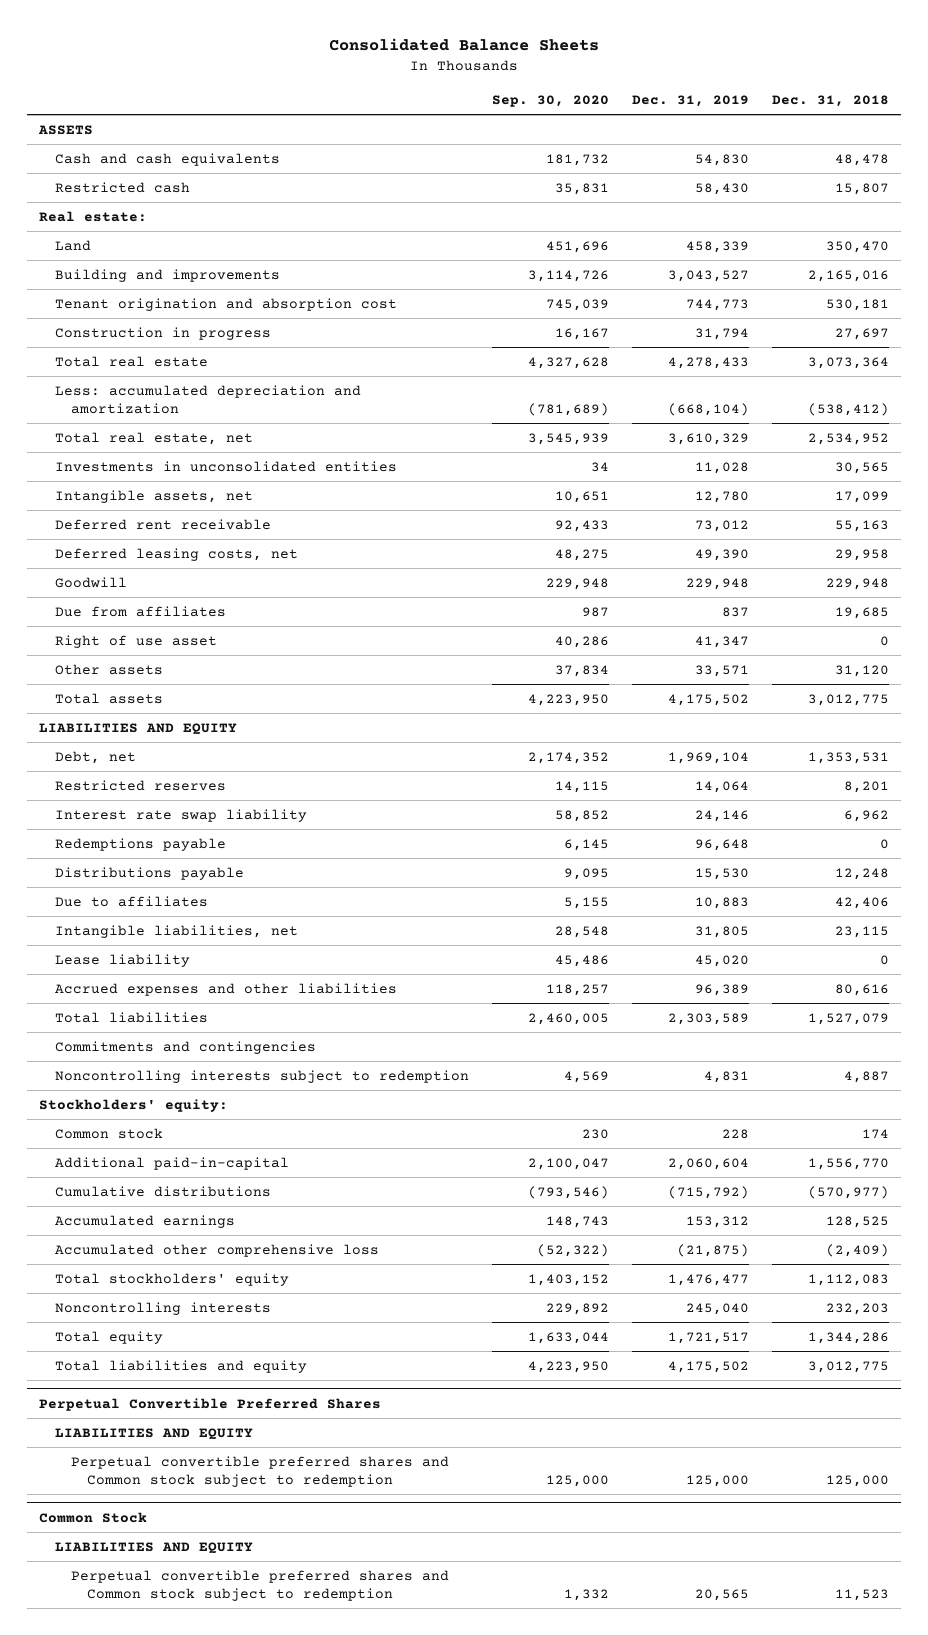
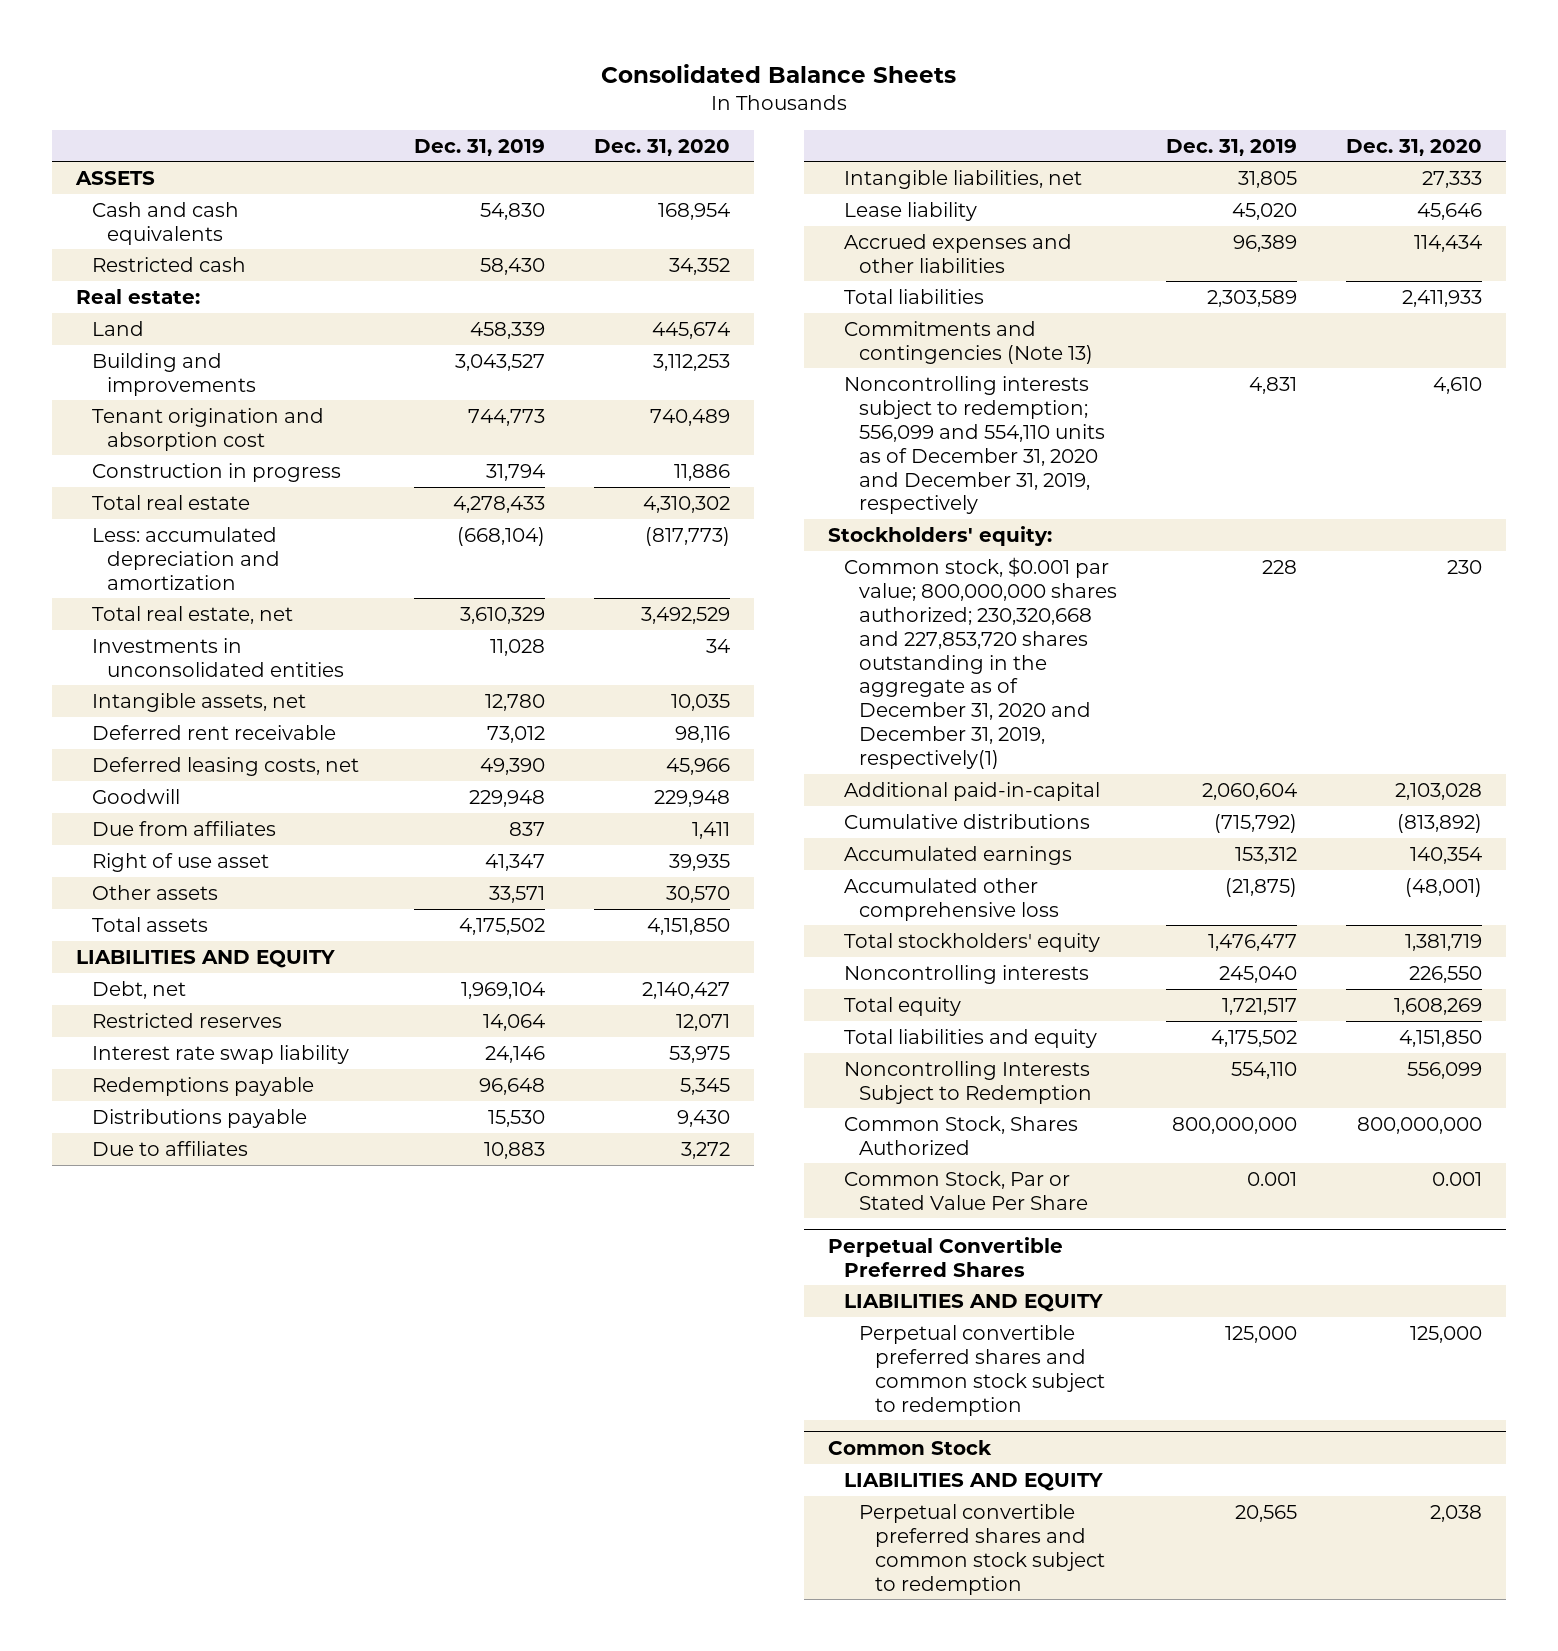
- | Sep. 30, 2020 | Dec. 31, 2019 | Dec. 31, 2018
+ | Dec. 31, 2019 | Dec. 31, 2020
- Commitments and contingencies
- Noncontrolling interests subject to redemption | 4,569 | 4,831 | 4,887
+ Commitments and contingencies (Note 13)
+ Noncontrolling interests subject to redemption; 556,099 and 554,110 units as of December 31, 2020 and December 31, 2019, respectively | 4,831 | 4,610
- Common stock | 230 | 228 | 174
+ Common stock, $0.001 par value; 800,000,000 shares authorized; 230,320,668 and 227,853,720 shares outstanding in the aggregate as of December 31, 2020 and December 31, 2019, respectively(1) | 228 | 230
+ Noncontrolling Interests Subject to Redemption | 554,110 | 556,099
+ Common Stock, Shares Authorized | 800,000,000 | 800,000,000
+ Common Stock, Par or Stated Value Per Share | 0.001 | 0.001
@ Perpetual Convertible Preferred Shares
- Perpetual convertible preferred shares and Common stock subject to redemption | 125,000 | 125,000 | 125,000
+ Perpetual convertible preferred shares and common stock subject to redemption | 125,000 | 125,000
@ Common Stock
- Perpetual convertible preferred shares and Common stock subject to redemption | 1,332 | 20,565 | 11,523
+ Perpetual convertible preferred shares and common stock subject to redemption | 20,565 | 2,038

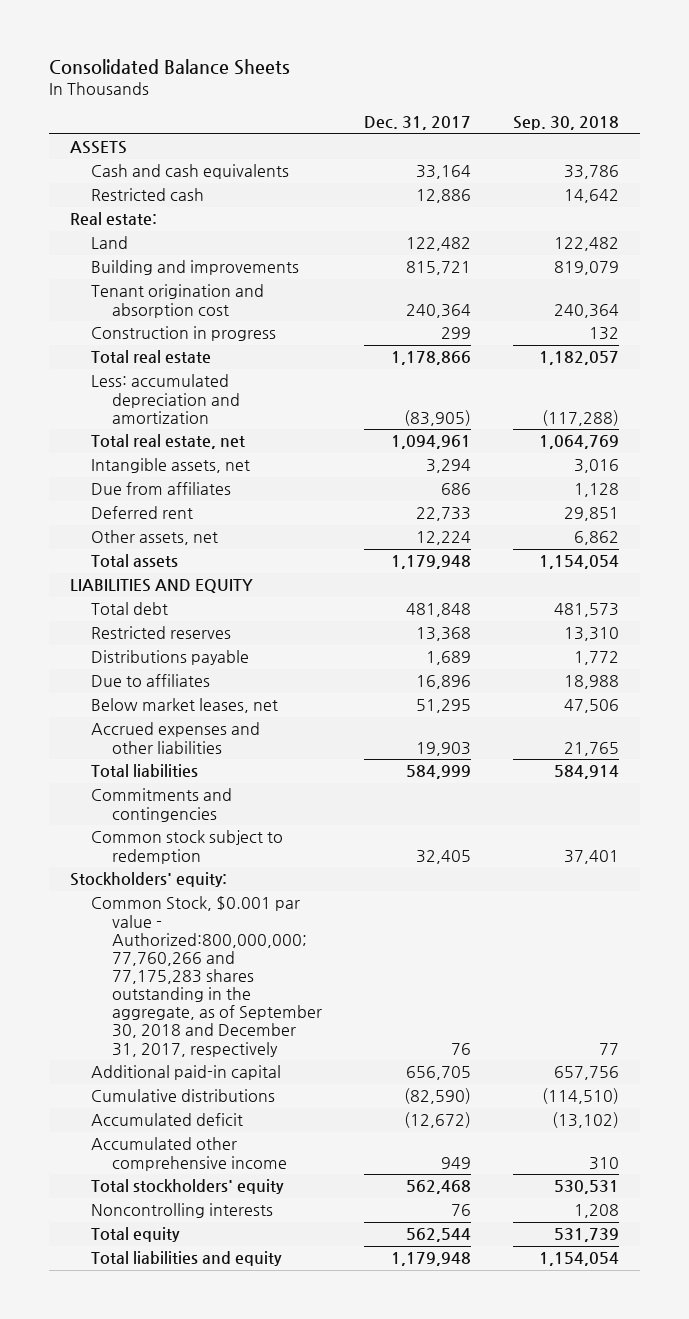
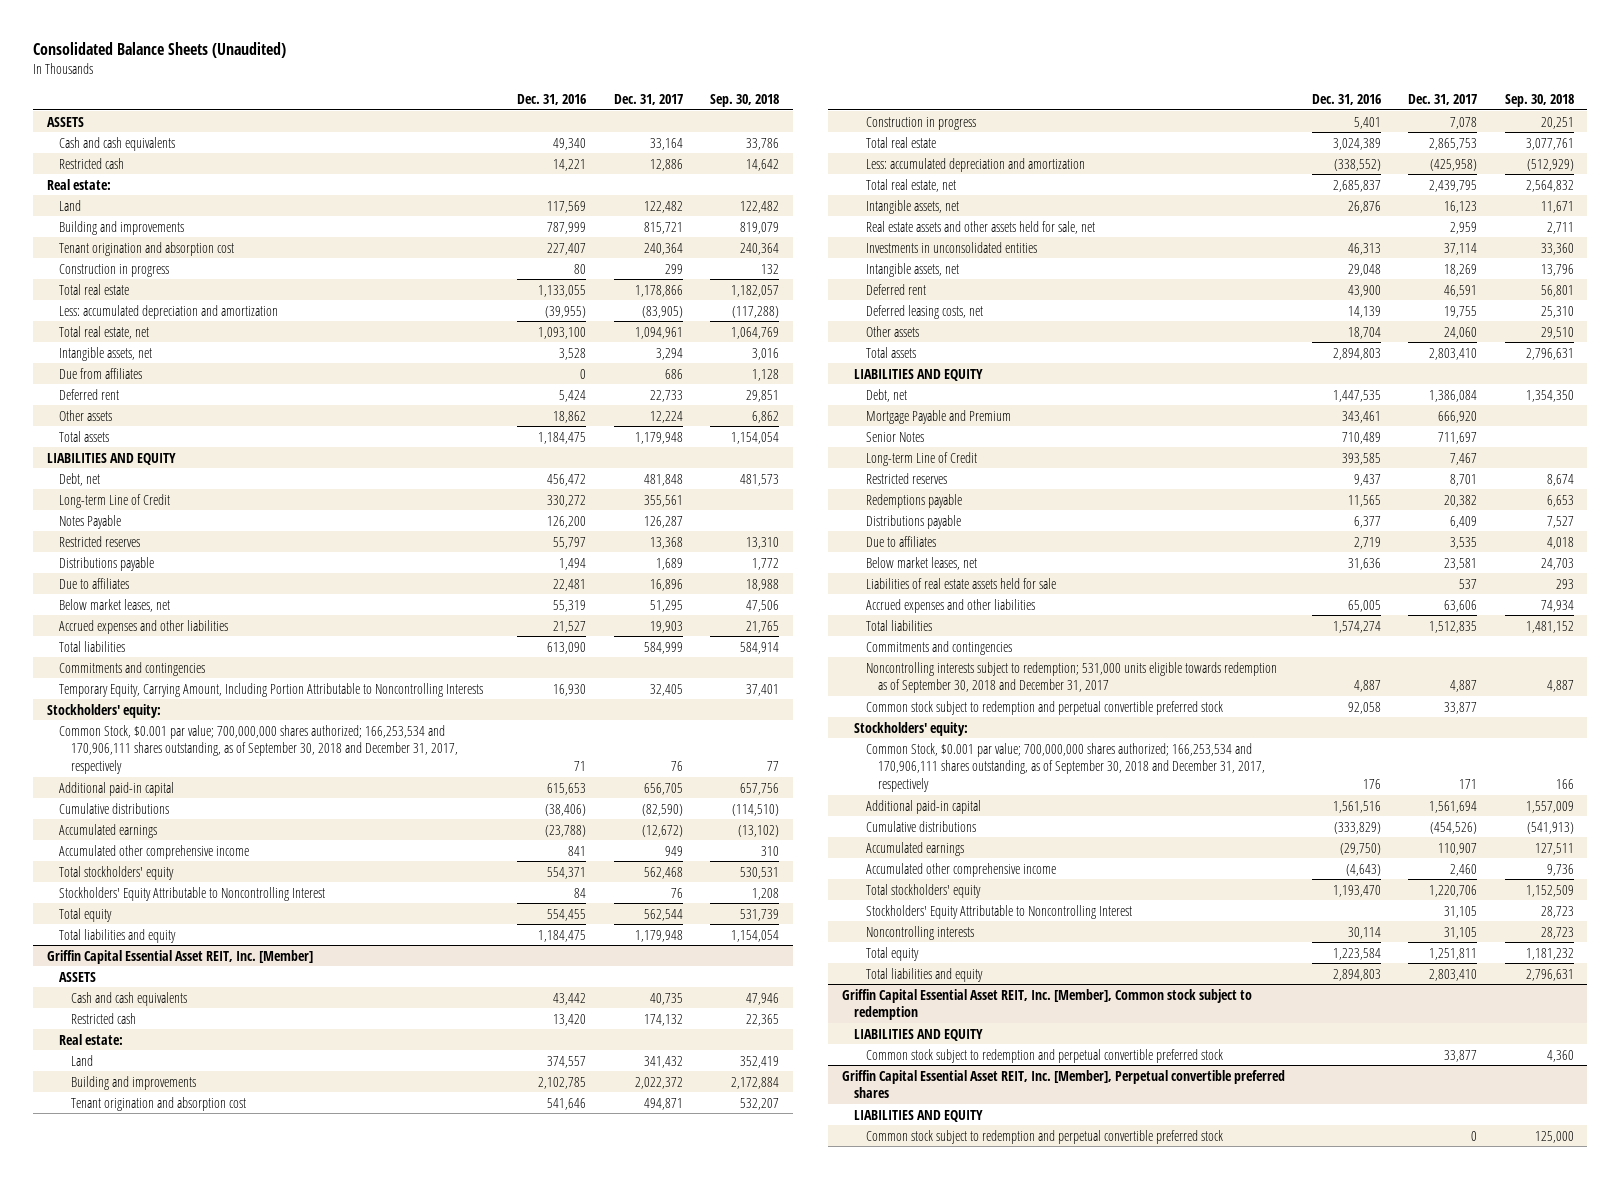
- Consolidated Balance Sheets
+ Consolidated Balance Sheets (Unaudited)
- | Dec. 31, 2017 | Sep. 30, 2018
+ | Dec. 31, 2016 | Dec. 31, 2017 | Sep. 30, 2018
- Other assets, net | 12,224 | 6,862
+ Other assets | 18,862 | 12,224 | 6,862
- Total debt | 481,848 | 481,573
+ Debt, net | 456,472 | 481,848 | 481,573
+ Long-term Line of Credit | 330,272 | 355,561 |
+ Notes Payable | 126,200 | 126,287 |
- Common stock subject to redemption | 32,405 | 37,401
+ Temporary Equity, Carrying Amount, Including Portion Attributable to Noncontrolling Interests | 16,930 | 32,405 | 37,401
- Common Stock, $0.001 par value - Authorized:800,000,000; 77,760,266 and 77,175,283 shares outstanding in the aggregate, as of September 30, 2018 and December 31, 2017, respectively | 76 | 77
+ Common Stock, $0.001 par value; 700,000,000 shares authorized; 166,253,534 and 170,906,111 shares outstanding, as of September 30, 2018 and December 31, 2017, respectively | 71 | 76 | 77
- Accumulated deficit | (12,672) | (13,102)
+ Accumulated earnings | (23,788) | (12,672) | (13,102)
- Noncontrolling interests | 76 | 1,208
+ Stockholders' Equity Attributable to Noncontrolling Interest | 84 | 76 | 1,208
+ Griffin Capital Essential Asset REIT, Inc. [Member]
+ ASSETS
+ Cash and cash equivalents | 43,442 | 40,735 | 47,946
+ Restricted cash | 13,420 | 174,132 | 22,365
+ Real estate:
+ Land | 374,557 | 341,432 | 352,419
+ Building and improvements | 2,102,785 | 2,022,372 | 2,172,884
+ Tenant origination and absorption cost | 541,646 | 494,871 | 532,207
+ Construction in progress | 5,401 | 7,078 | 20,251
+ Total real estate | 3,024,389 | 2,865,753 | 3,077,761
+ Less: accumulated depreciation and amortization | (338,552) | (425,958) | (512,929)
+ Total real estate, net | 2,685,837 | 2,439,795 | 2,564,832
+ Intangible assets, net | 26,876 | 16,123 | 11,671
+ Real estate assets and other assets held for sale, net | | 2,959 | 2,711
+ Investments in unconsolidated entities | 46,313 | 37,114 | 33,360
+ Intangible assets, net | 29,048 | 18,269 | 13,796
+ Deferred rent | 43,900 | 46,591 | 56,801
+ Deferred leasing costs, net | 14,139 | 19,755 | 25,310
+ Other assets | 18,704 | 24,060 | 29,510
+ Total assets | 2,894,803 | 2,803,410 | 2,796,631
+ LIABILITIES AND EQUITY
+ Debt, net | 1,447,535 | 1,386,084 | 1,354,350
+ Mortgage Payable and Premium | 343,461 | 666,920 |
+ Senior Notes | 710,489 | 711,697 |
+ Long-term Line of Credit | 393,585 | 7,467 |
+ Restricted reserves | 9,437 | 8,701 | 8,674
+ Redemptions payable | 11,565 | 20,382 | 6,653
+ Distributions payable | 6,377 | 6,409 | 7,527
+ Due to affiliates | 2,719 | 3,535 | 4,018
+ Below market leases, net | 31,636 | 23,581 | 24,703
+ Liabilities of real estate assets held for sale | | 537 | 293
+ Accrued expenses and other liabilities | 65,005 | 63,606 | 74,934
+ Total liabilities | 1,574,274 | 1,512,835 | 1,481,152
+ Commitments and contingencies
+ Noncontrolling interests subject to redemption; 531,000 units eligible towards redemption as of September 30, 2018 and December 31, 2017 | 4,887 | 4,887 | 4,887
+ Common stock subject to redemption and perpetual convertible preferred stock | 92,058 | 33,877 |
+ Stockholders' equity:
+ Common Stock, $0.001 par value; 700,000,000 shares authorized; 166,253,534 and 170,906,111 shares outstanding, as of September 30, 2018 and December 31, 2017, respectively | 176 | 171 | 166
+ Additional paid-in capital | 1,561,516 | 1,561,694 | 1,557,009
+ Cumulative distributions | (333,829) | (454,526) | (541,913)
+ Accumulated earnings | (29,750) | 110,907 | 127,511
+ Accumulated other comprehensive income | (4,643) | 2,460 | 9,736
+ Total stockholders' equity | 1,193,470 | 1,220,706 | 1,152,509
+ Stockholders' Equity Attributable to Noncontrolling Interest | | 31,105 | 28,723
+ Noncontrolling interests | 30,114 | 31,105 | 28,723
+ Total equity | 1,223,584 | 1,251,811 | 1,181,232
+ Total liabilities and equity | 2,894,803 | 2,803,410 | 2,796,631
+ Griffin Capital Essential Asset REIT, Inc. [Member], Common stock subject to redemption
+ LIABILITIES AND EQUITY
+ Common stock subject to redemption and perpetual convertible preferred stock | | 33,877 | 4,360
+ Griffin Capital Essential Asset REIT, Inc. [Member], Perpetual convertible preferred shares
+ LIABILITIES AND EQUITY
+ Common stock subject to redemption and perpetual convertible preferred stock | | 0 | 125,000

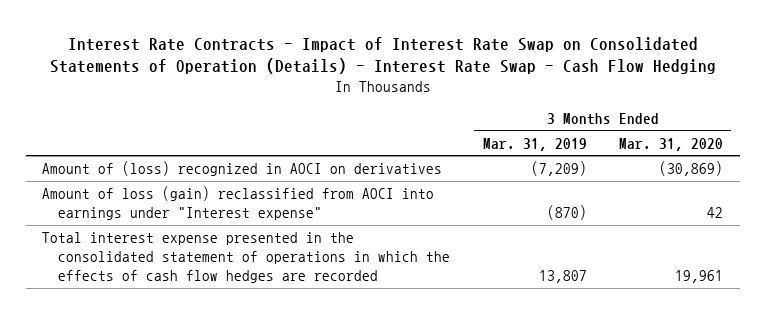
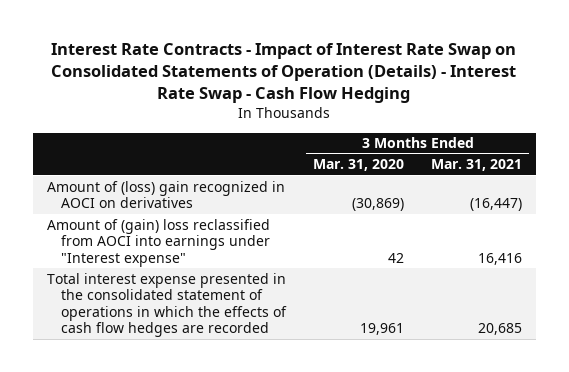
- | 3 Months Ended Mar. 31, 2019 | 3 Months Ended Mar. 31, 2020
+ | 3 Months Ended Mar. 31, 2020 | 3 Months Ended Mar. 31, 2021
- Amount of (loss) recognized in AOCI on derivatives | (7,209) | (30,869)
- Amount of loss (gain) reclassified from AOCI into earnings under "Interest expense" | (870) | 42
+ Amount of (loss) gain recognized in AOCI on derivatives | (30,869) | (16,447)
+ Amount of (gain) loss reclassified from AOCI into earnings under "Interest expense" | 42 | 16,416

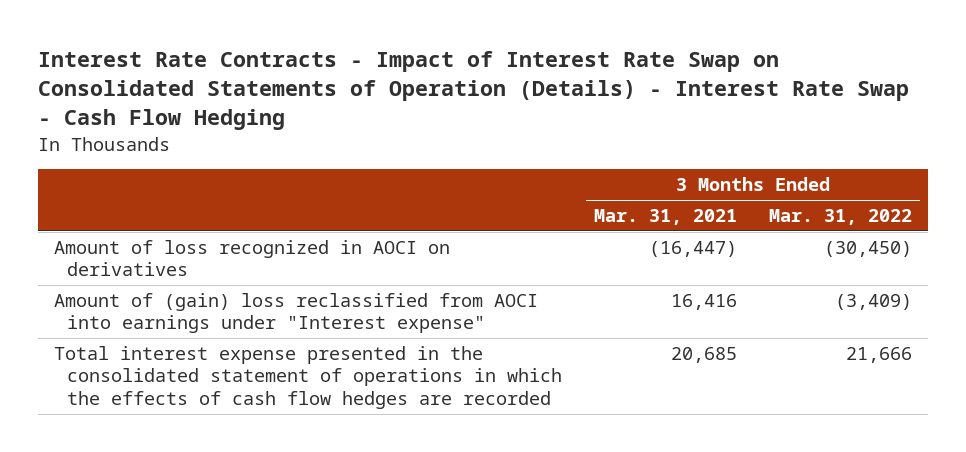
- | 3 Months Ended Mar. 31, 2020 | 3 Months Ended Mar. 31, 2021
+ | 3 Months Ended Mar. 31, 2021 | 3 Months Ended Mar. 31, 2022
- Amount of (loss) gain recognized in AOCI on derivatives | (30,869) | (16,447)
+ Amount of loss recognized in AOCI on derivatives | (16,447) | (30,450)

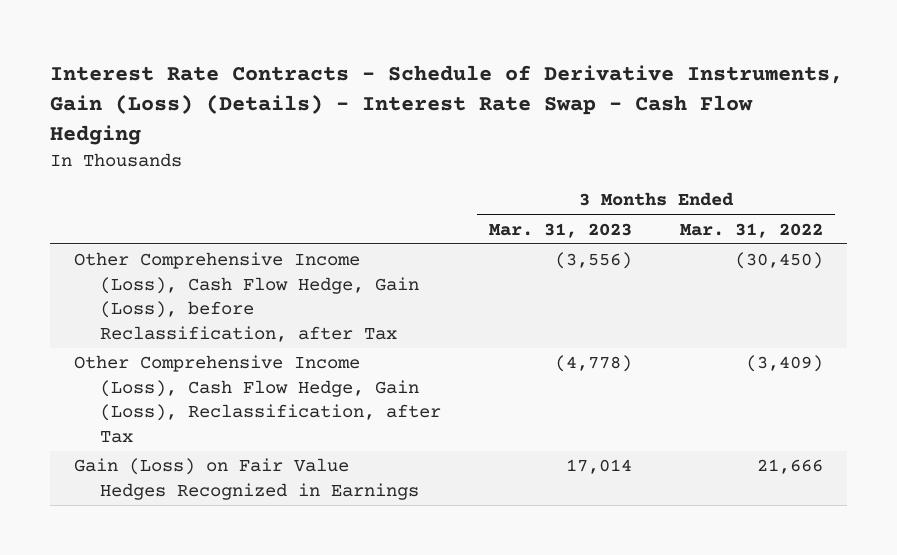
- Interest Rate Contracts - Impact of Interest Rate Swap on Consolidated Statements of Operation (Details) - Interest Rate Swap - Cash Flow Hedging
+ Interest Rate Contracts - Schedule of Derivative Instruments, Gain (Loss) (Details) - Interest Rate Swap - Cash Flow Hedging
- | 3 Months Ended Mar. 31, 2021 | 3 Months Ended Mar. 31, 2022
+ | 3 Months Ended Mar. 31, 2023 | 3 Months Ended Mar. 31, 2022
- Amount of loss recognized in AOCI on derivatives | (16,447) | (30,450)
- Amount of (gain) loss reclassified from AOCI into earnings under "Interest expense" | 16,416 | (3,409)
- Total interest expense presented in the consolidated statement of operations in which the effects of cash flow hedges are recorded | 20,685 | 21,666
+ Other Comprehensive Income (Loss), Cash Flow Hedge, Gain (Loss), before Reclassification, after Tax | (3,556) | (30,450)
+ Other Comprehensive Income (Loss), Cash Flow Hedge, Gain (Loss), Reclassification, after Tax | (4,778) | (3,409)
+ Gain (Loss) on Fair Value Hedges Recognized in Earnings | 17,014 | 21,666

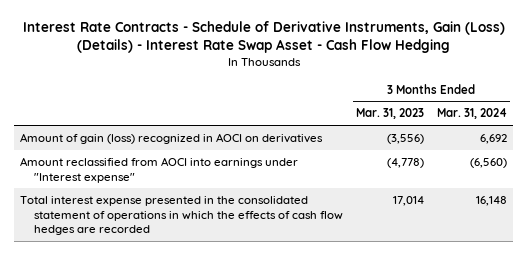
- Interest Rate Contracts - Schedule of Derivative Instruments, Gain (Loss) (Details) - Interest Rate Swap - Cash Flow Hedging
+ Interest Rate Contracts - Schedule of Derivative Instruments, Gain (Loss) (Details) - Interest Rate Swap Asset - Cash Flow Hedging
- | 3 Months Ended Mar. 31, 2023 | 3 Months Ended Mar. 31, 2022
+ | 3 Months Ended Mar. 31, 2023 | 3 Months Ended Mar. 31, 2024
- Other Comprehensive Income (Loss), Cash Flow Hedge, Gain (Loss), before Reclassification, after Tax | (3,556) | (30,450)
- Other Comprehensive Income (Loss), Cash Flow Hedge, Gain (Loss), Reclassification, after Tax | (4,778) | (3,409)
- Gain (Loss) on Fair Value Hedges Recognized in Earnings | 17,014 | 21,666
+ Amount of gain (loss) recognized in AOCI on derivatives | (3,556) | 6,692
+ Amount reclassified from AOCI into earnings under "Interest expense" | (4,778) | (6,560)
+ Total interest expense presented in the consolidated statement of operations in which the effects of cash flow hedges are recorded | 17,014 | 16,148

